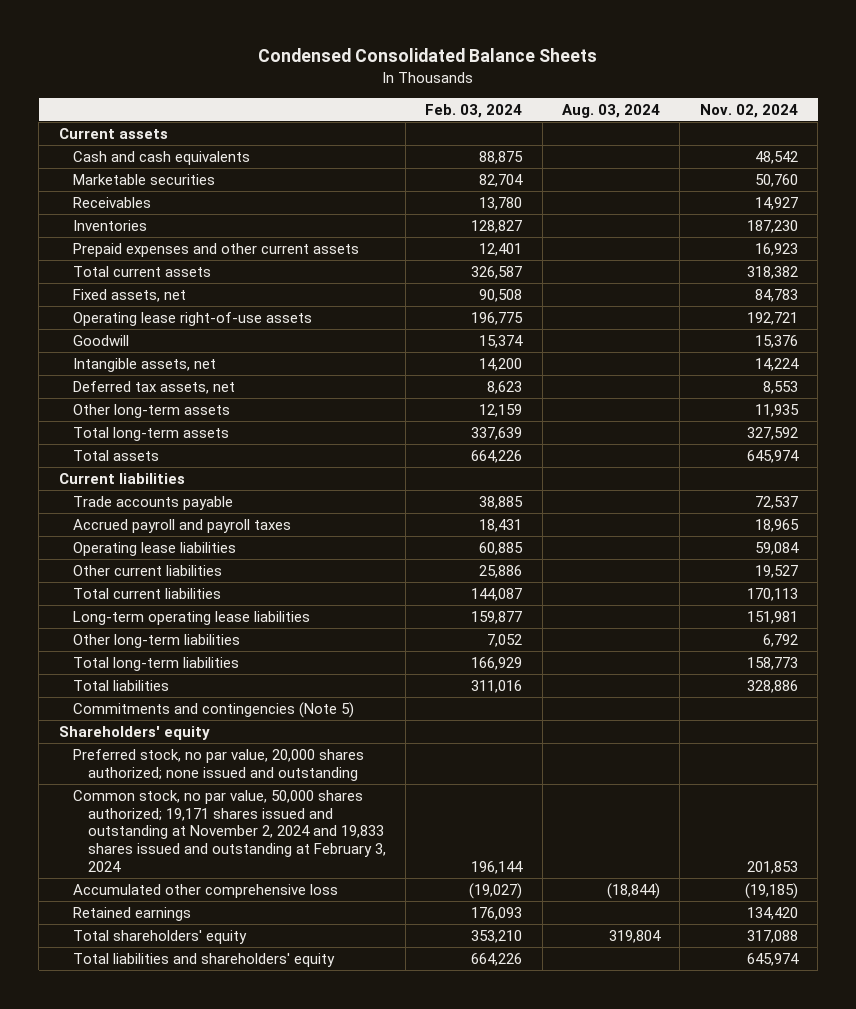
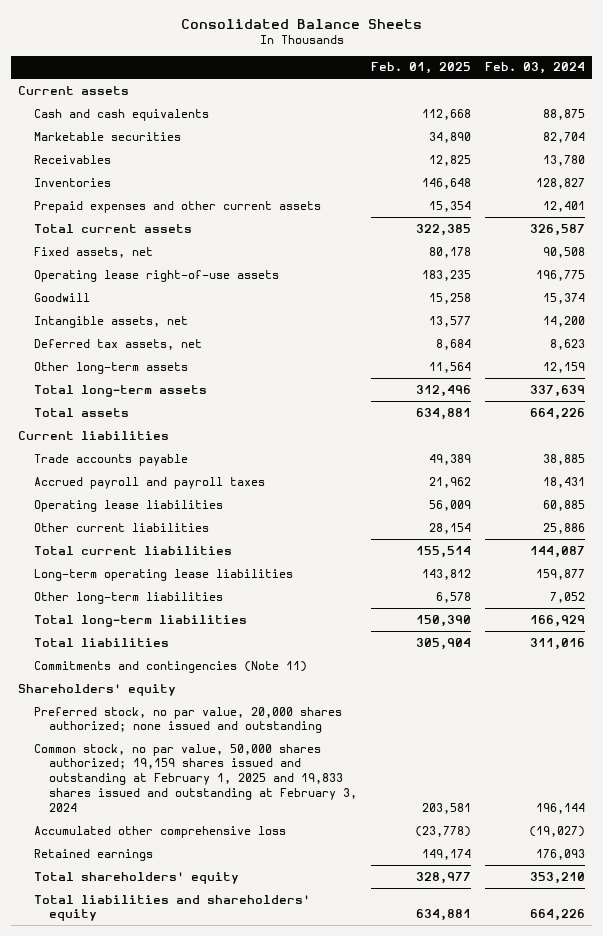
- Condensed Consolidated Balance Sheets
+ Consolidated Balance Sheets
- | Feb. 03, 2024 | Aug. 03, 2024 | Nov. 02, 2024
+ | Feb. 01, 2025 | Feb. 03, 2024
- Commitments and contingencies (Note 5)
+ Commitments and contingencies (Note 11)
- Common stock, no par value, 50,000 shares authorized; 19,171 shares issued and outstanding at November 2, 2024 and 19,833 shares issued and outstanding at February 3, 2024 | 196,144 | | 201,853
+ Common stock, no par value, 50,000 shares authorized; 19,159 shares issued and outstanding at February 1, 2025 and 19,833 shares issued and outstanding at February 3, 2024 | 203,581 | 196,144

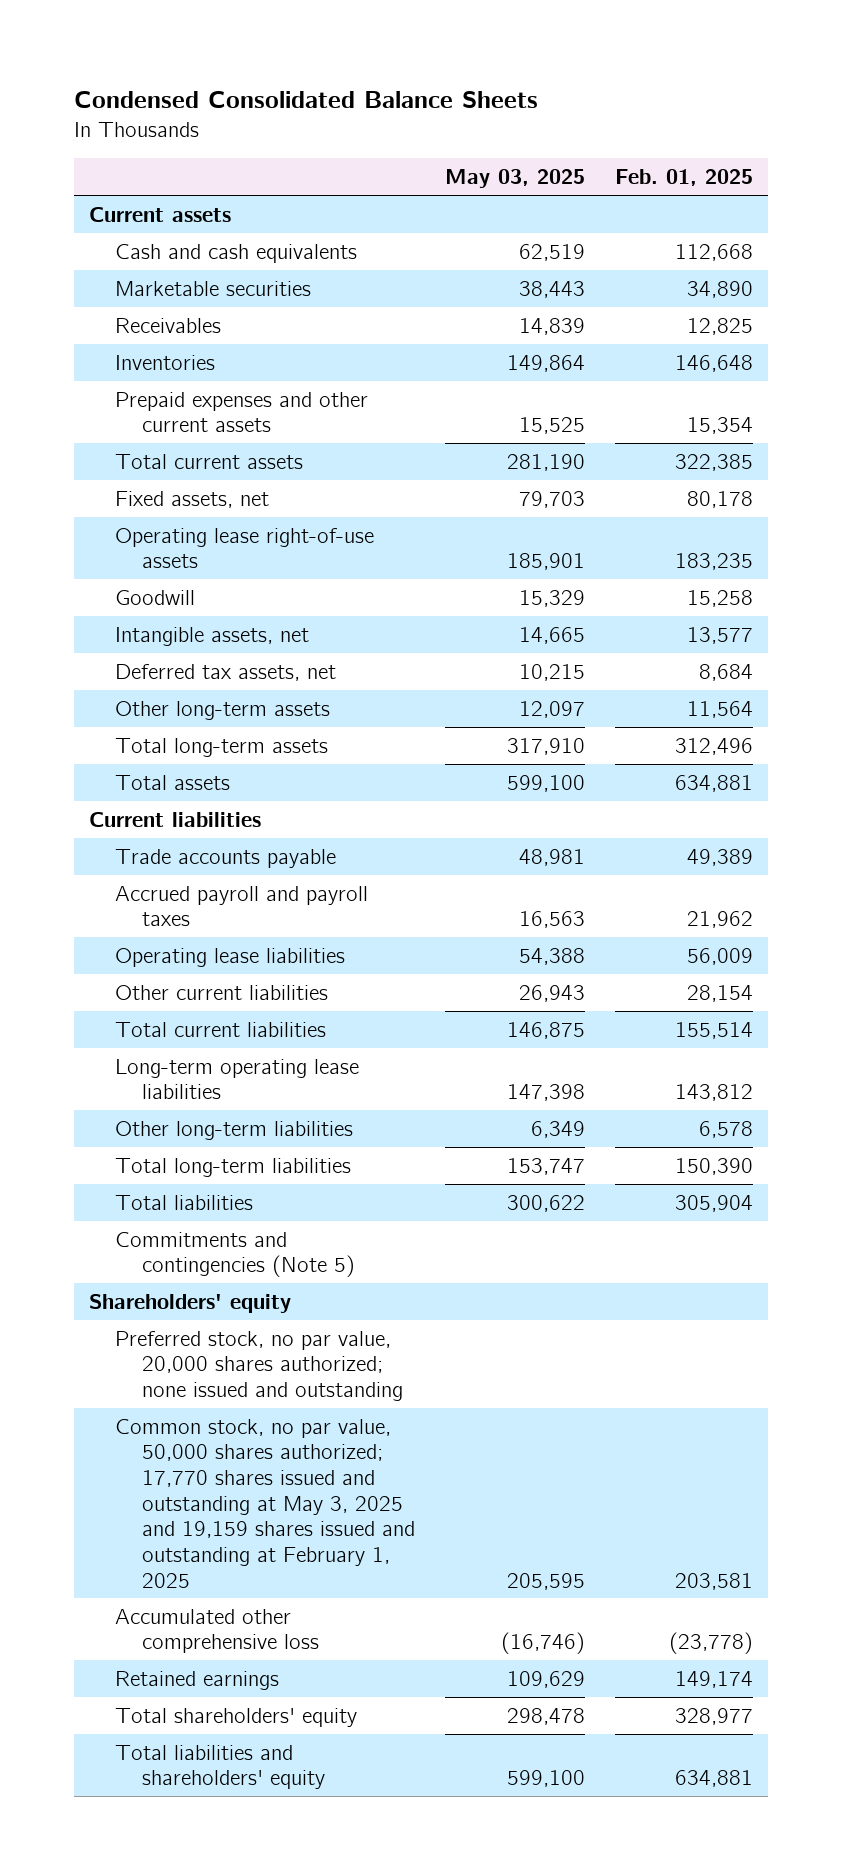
- Consolidated Balance Sheets
+ Condensed Consolidated Balance Sheets
- | Feb. 01, 2025 | Feb. 03, 2024
+ | May 03, 2025 | Feb. 01, 2025
- Commitments and contingencies (Note 11)
+ Commitments and contingencies (Note 5)
- Common stock, no par value, 50,000 shares authorized; 19,159 shares issued and outstanding at February 1, 2025 and 19,833 shares issued and outstanding at February 3, 2024 | 203,581 | 196,144
+ Common stock, no par value, 50,000 shares authorized; 17,770 shares issued and outstanding at May 3, 2025 and 19,159 shares issued and outstanding at February 1, 2025 | 205,595 | 203,581

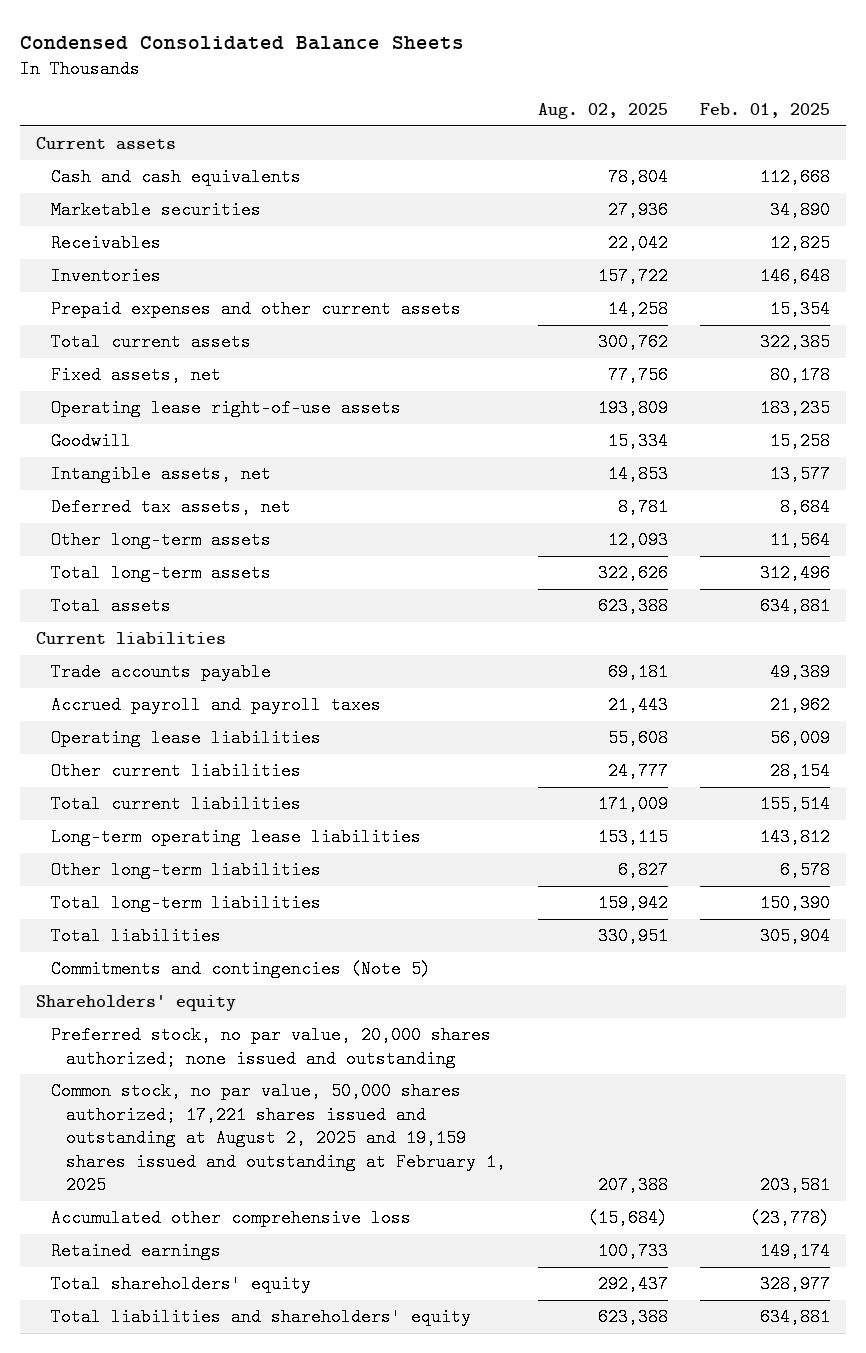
- | May 03, 2025 | Feb. 01, 2025
+ | Aug. 02, 2025 | Feb. 01, 2025
- Common stock, no par value, 50,000 shares authorized; 17,770 shares issued and outstanding at May 3, 2025 and 19,159 shares issued and outstanding at February 1, 2025 | 205,595 | 203,581
+ Common stock, no par value, 50,000 shares authorized; 17,221 shares issued and outstanding at August 2, 2025 and 19,159 shares issued and outstanding at February 1, 2025 | 207,388 | 203,581

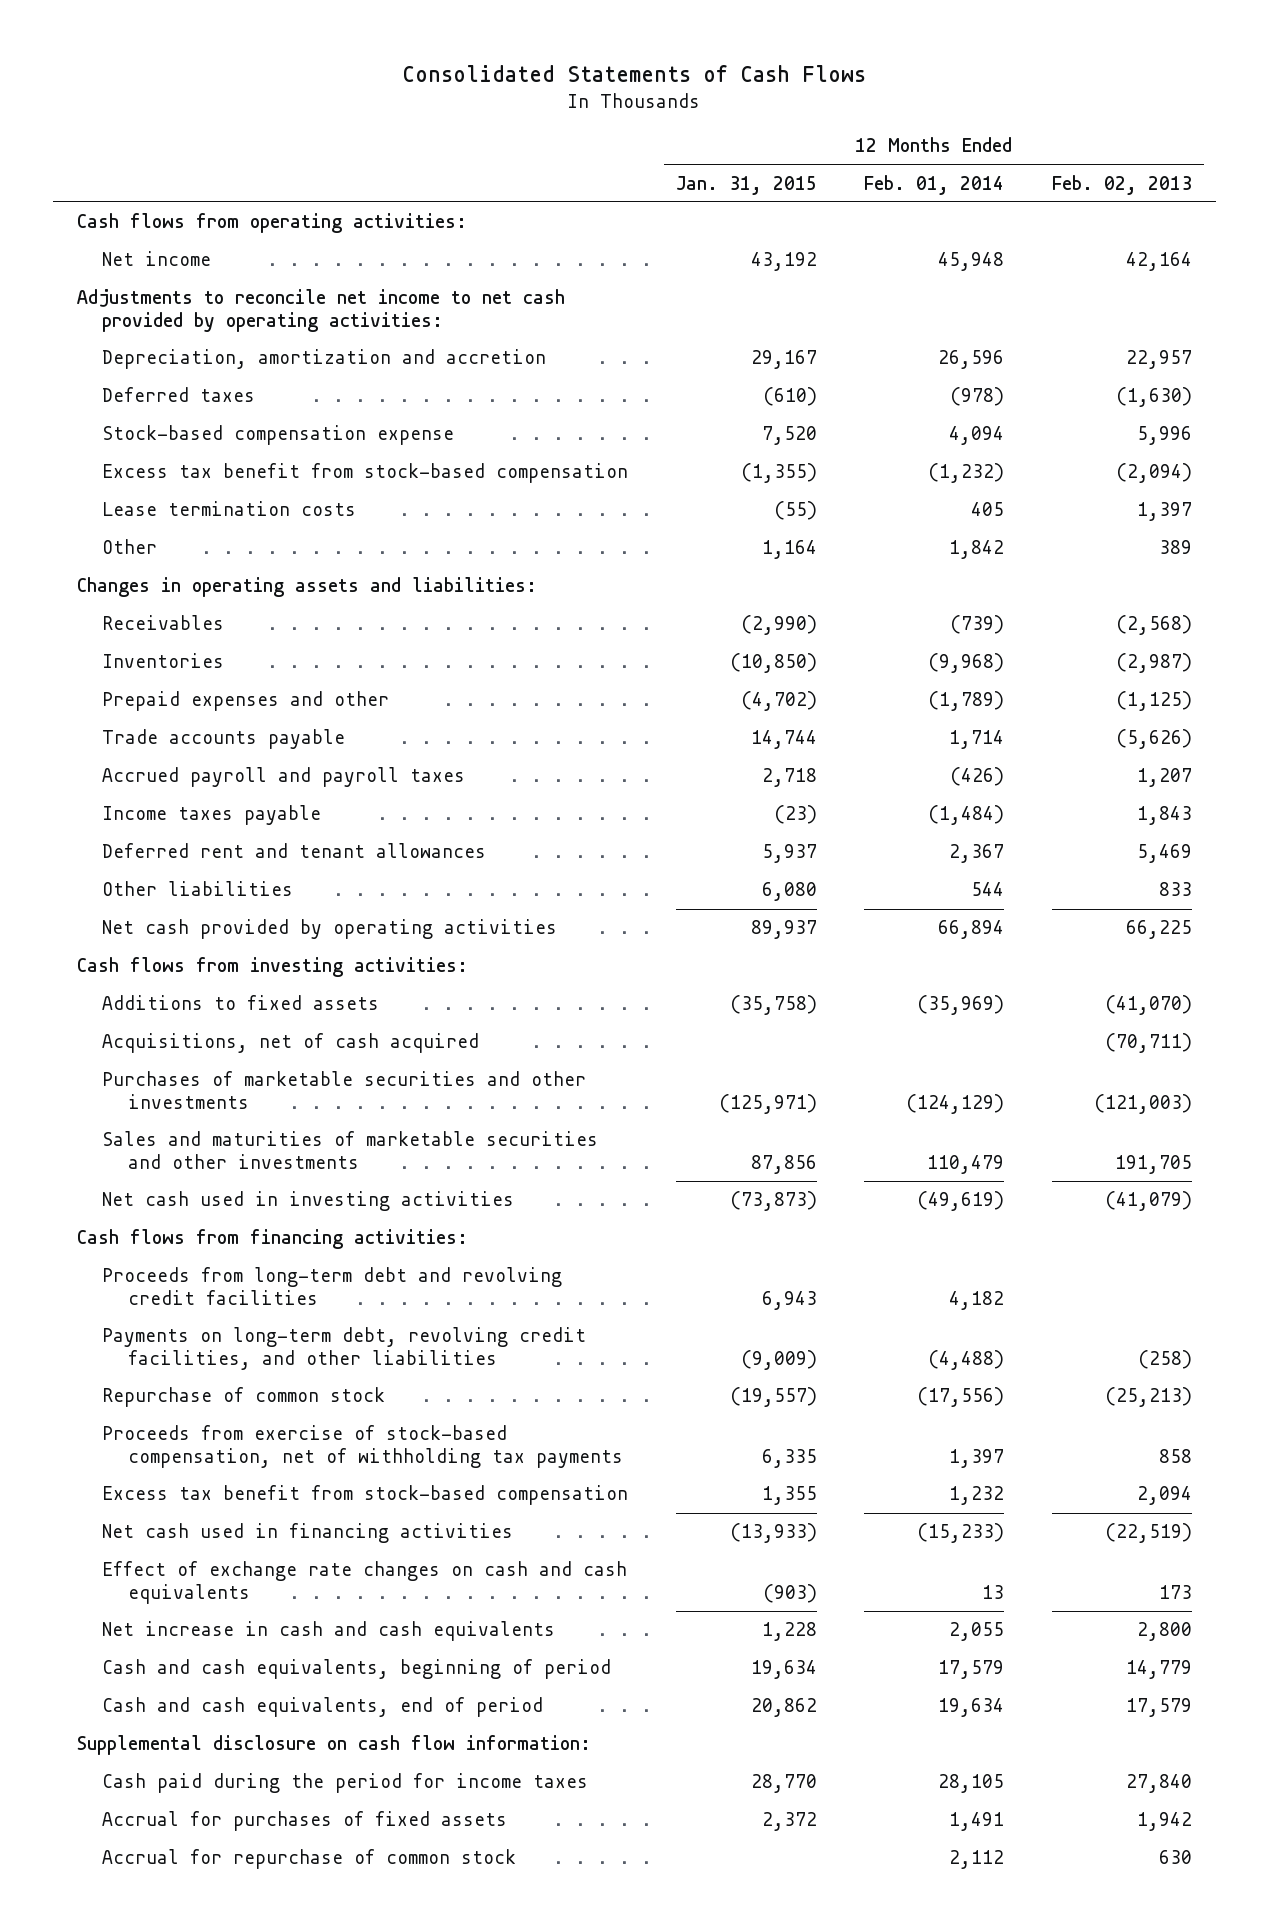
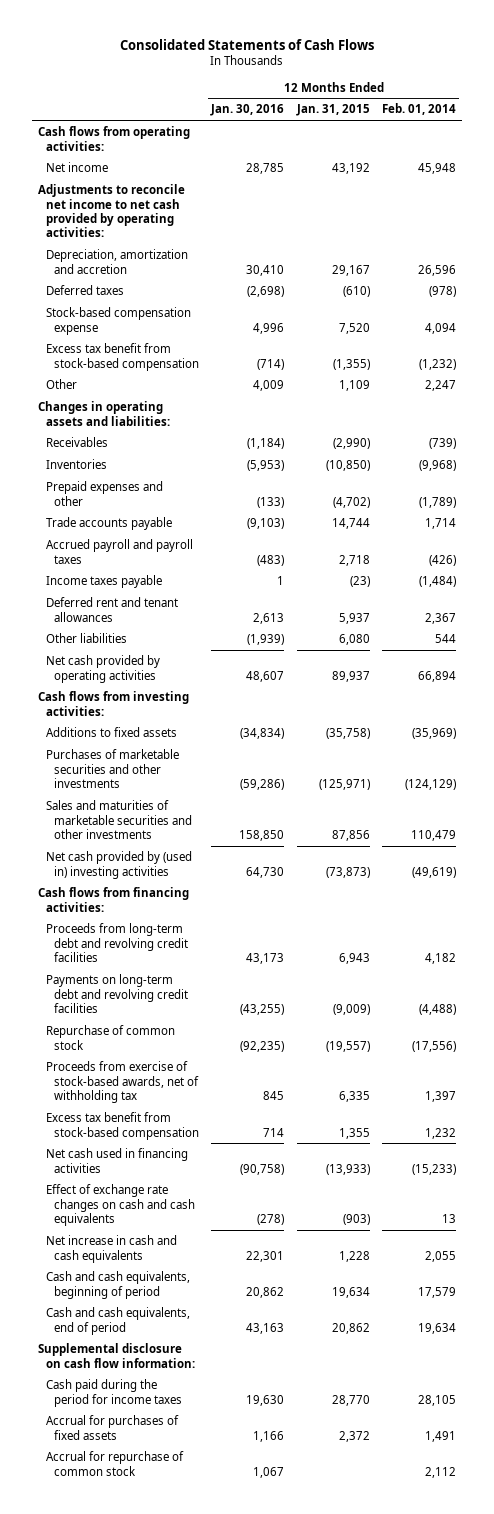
- | 12 Months Ended Jan. 31, 2015 | 12 Months Ended Feb. 01, 2014 | 12 Months Ended Feb. 02, 2013
+ | 12 Months Ended Jan. 30, 2016 | 12 Months Ended Jan. 31, 2015 | 12 Months Ended Feb. 01, 2014
- Lease termination costs | (55) | 405 | 1,397
- Other | 1,164 | 1,842 | 389
+ Other | 4,009 | 1,109 | 2,247
- Acquisitions, net of cash acquired | | | (70,711)
- Net cash used in investing activities | (73,873) | (49,619) | (41,079)
+ Net cash provided by (used in) investing activities | 64,730 | (73,873) | (49,619)
- Payments on long-term debt, revolving credit facilities, and other liabilities | (9,009) | (4,488) | (258)
+ Payments on long-term debt and revolving credit facilities | (43,255) | (9,009) | (4,488)
- Proceeds from exercise of stock-based compensation, net of withholding tax payments | 6,335 | 1,397 | 858
+ Proceeds from exercise of stock-based awards, net of withholding tax | 845 | 6,335 | 1,397

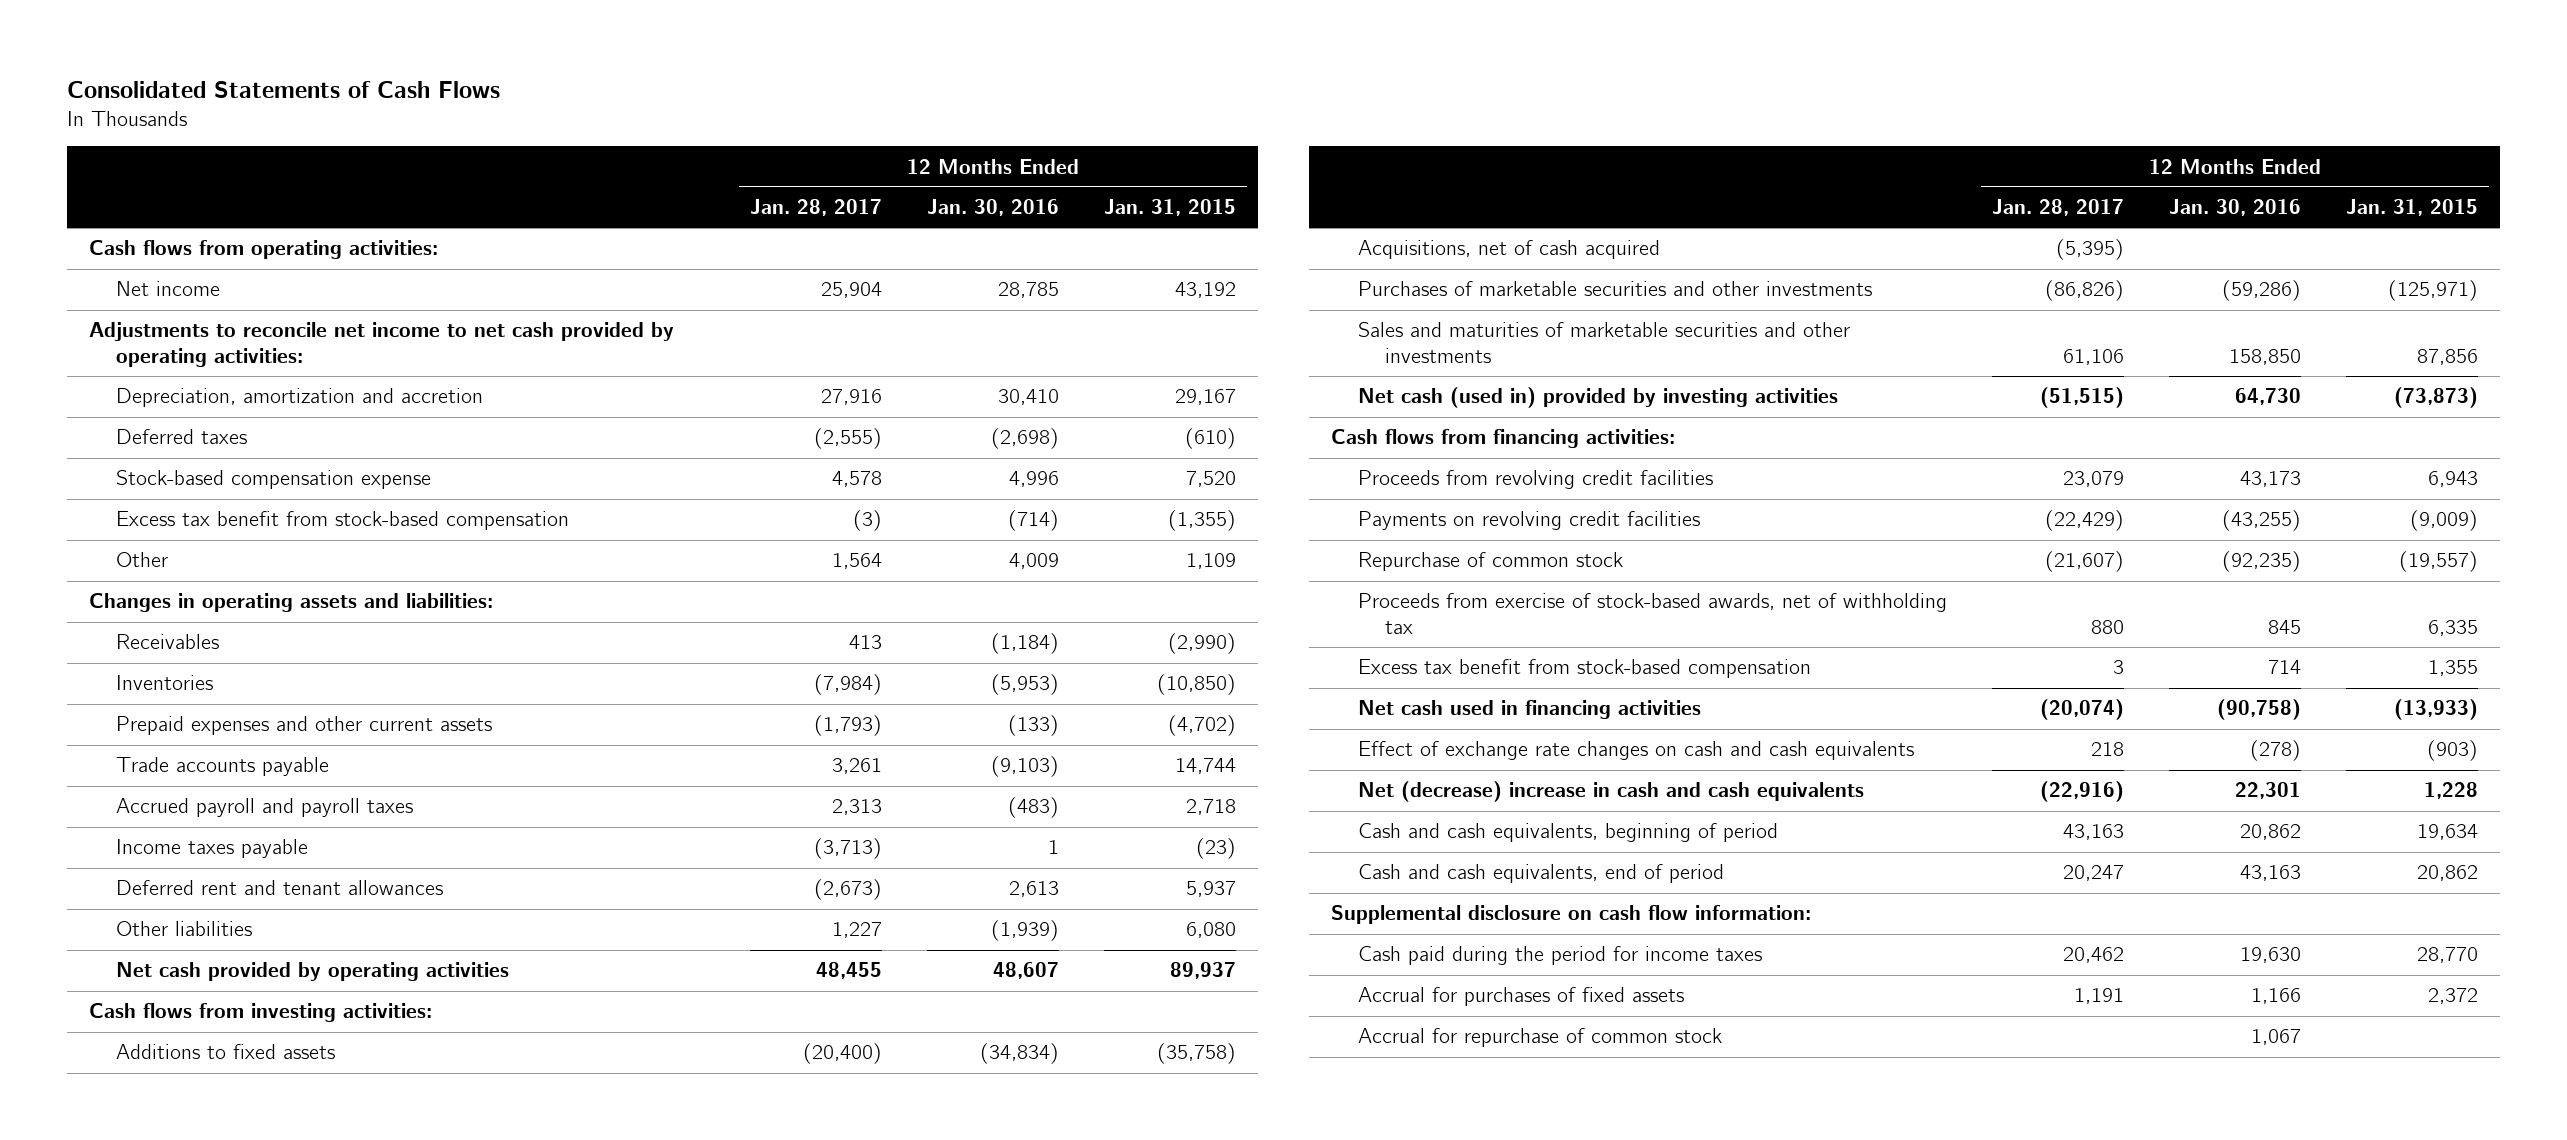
- | 12 Months Ended Jan. 30, 2016 | 12 Months Ended Jan. 31, 2015 | 12 Months Ended Feb. 01, 2014
+ | 12 Months Ended Jan. 28, 2017 | 12 Months Ended Jan. 30, 2016 | 12 Months Ended Jan. 31, 2015
- Prepaid expenses and other | (133) | (4,702) | (1,789)
+ Prepaid expenses and other current assets | (1,793) | (133) | (4,702)
+ Acquisitions, net of cash acquired | (5,395) | |
- Net cash provided by (used in) investing activities | 64,730 | (73,873) | (49,619)
+ Net cash (used in) provided by investing activities | (51,515) | 64,730 | (73,873)
- Proceeds from long-term debt and revolving credit facilities | 43,173 | 6,943 | 4,182
- Payments on long-term debt and revolving credit facilities | (43,255) | (9,009) | (4,488)
+ Proceeds from revolving credit facilities | 23,079 | 43,173 | 6,943
+ Payments on revolving credit facilities | (22,429) | (43,255) | (9,009)
- Net increase in cash and cash equivalents | 22,301 | 1,228 | 2,055
+ Net (decrease) increase in cash and cash equivalents | (22,916) | 22,301 | 1,228

